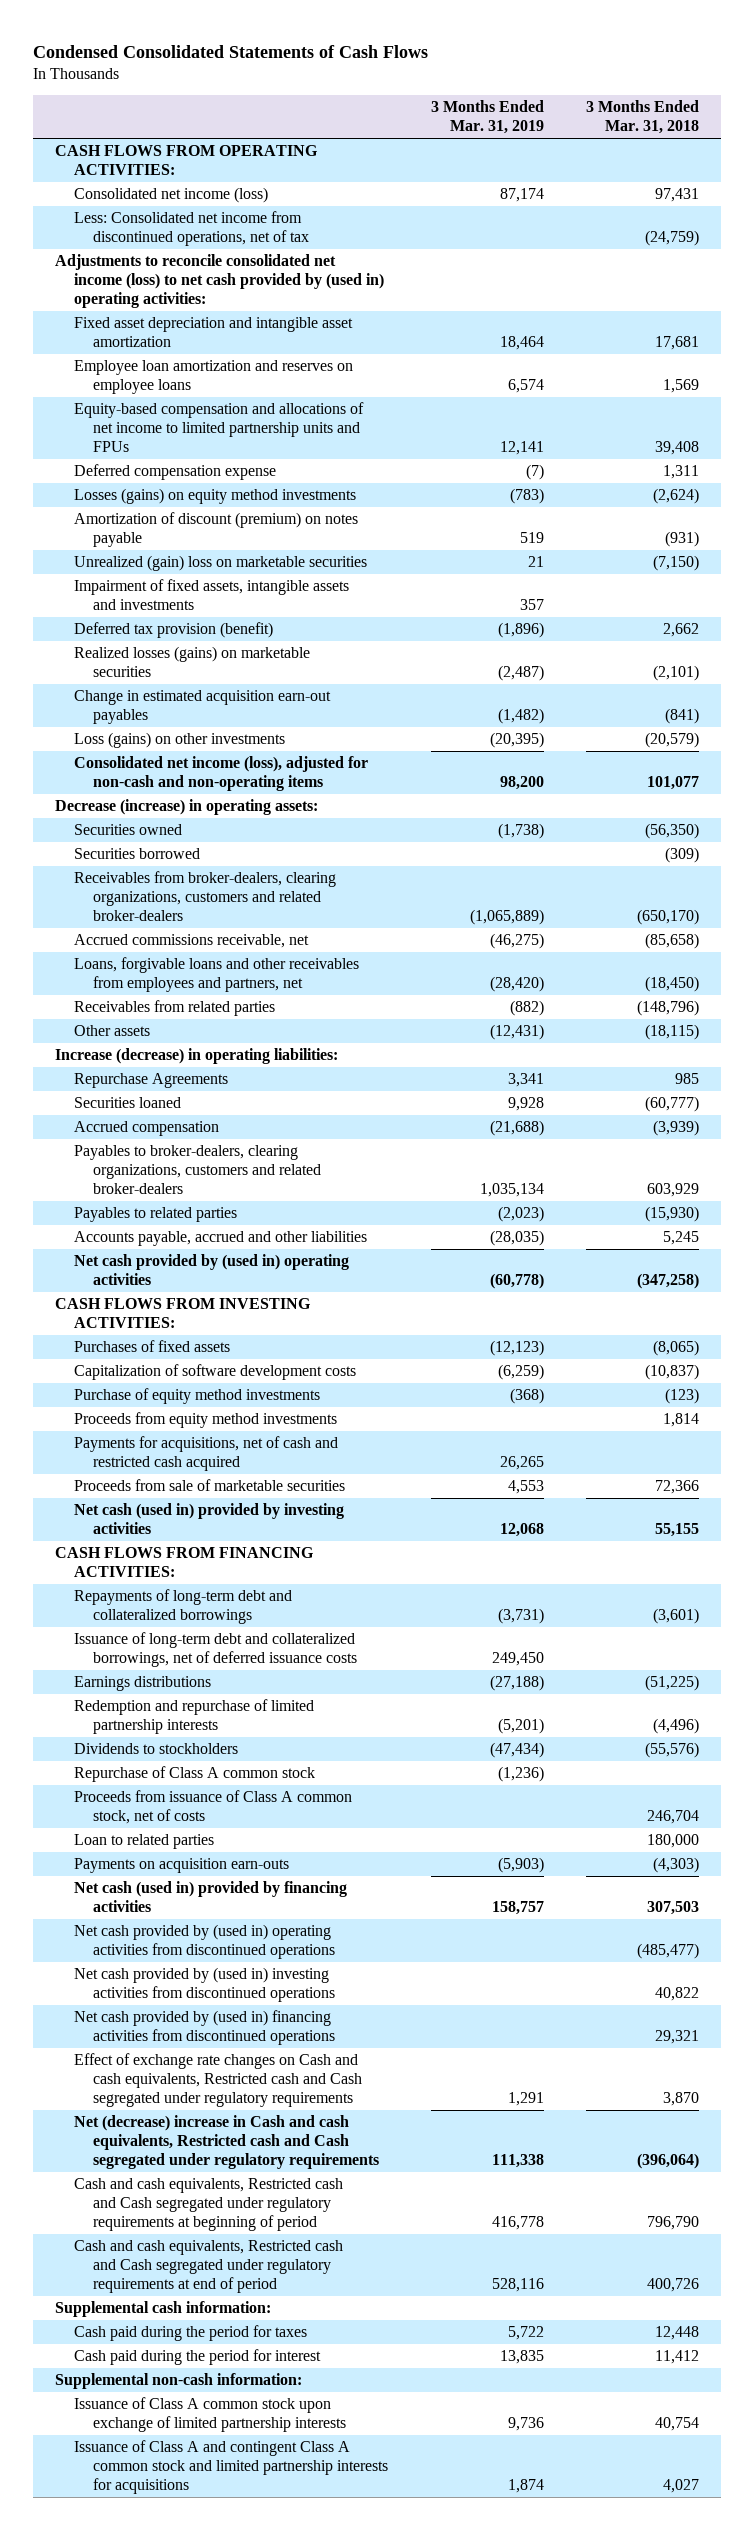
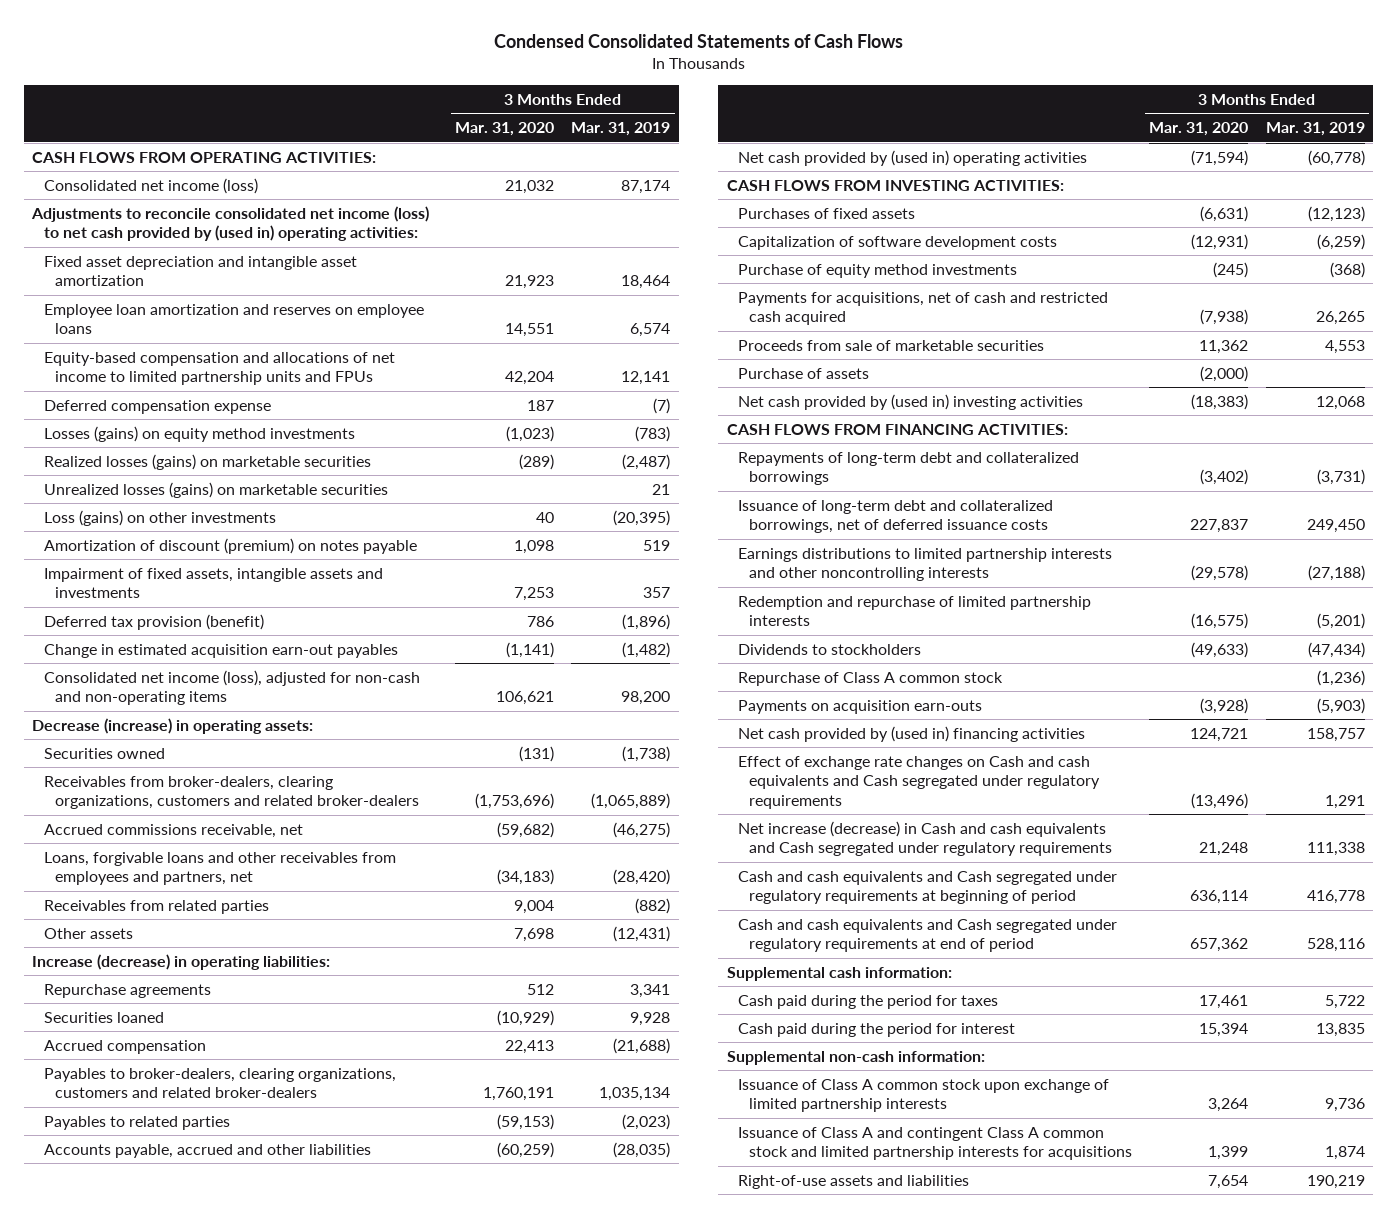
- | 3 Months Ended Mar. 31, 2019 | 3 Months Ended Mar. 31, 2018
+ | 3 Months Ended Mar. 31, 2020 | 3 Months Ended Mar. 31, 2019
- Less: Consolidated net income from discontinued operations, net of tax | | (24,759)
moved up: Realized losses (gains) on marketable securities | (289) | (2,487)
+ Unrealized losses (gains) on marketable securities | | 21
moved up: Loss (gains) on other investments | 40 | (20,395)
- Unrealized (gain) loss on marketable securities | 21 | (7,150)
- Securities borrowed | | (309)
- Repurchase Agreements | 3,341 | 985
+ Repurchase agreements | 512 | 3,341
- Proceeds from equity method investments | | 1,814
- Net cash (used in) provided by investing activities | 12,068 | 55,155
+ Purchase of assets | (2,000) |
+ Net cash provided by (used in) investing activities | (18,383) | 12,068
- Earnings distributions | (27,188) | (51,225)
+ Earnings distributions to limited partnership interests and other noncontrolling interests | (29,578) | (27,188)
- Proceeds from issuance of Class A common stock, net of costs | | 246,704
- Loan to related parties | | 180,000
- Net cash (used in) provided by financing activities | 158,757 | 307,503
- Net cash provided by (used in) operating activities from discontinued operations | | (485,477)
- Net cash provided by (used in) investing activities from discontinued operations | | 40,822
- Net cash provided by (used in) financing activities from discontinued operations | | 29,321
- Effect of exchange rate changes on Cash and cash equivalents, Restricted cash and Cash segregated under regulatory requirements | 1,291 | 3,870
- Net (decrease) increase in Cash and cash equivalents, Restricted cash and Cash segregated under regulatory requirements | 111,338 | (396,064)
- Cash and cash equivalents, Restricted cash and Cash segregated under regulatory requirements at beginning of period | 416,778 | 796,790
- Cash and cash equivalents, Restricted cash and Cash segregated under regulatory requirements at end of period | 528,116 | 400,726
+ Net cash provided by (used in) financing activities | 124,721 | 158,757
+ Effect of exchange rate changes on Cash and cash equivalents and Cash segregated under regulatory requirements | (13,496) | 1,291
+ Net increase (decrease) in Cash and cash equivalents and Cash segregated under regulatory requirements | 21,248 | 111,338
+ Cash and cash equivalents and Cash segregated under regulatory requirements at beginning of period | 636,114 | 416,778
+ Cash and cash equivalents and Cash segregated under regulatory requirements at end of period | 657,362 | 528,116
+ Right-of-use assets and liabilities | 7,654 | 190,219

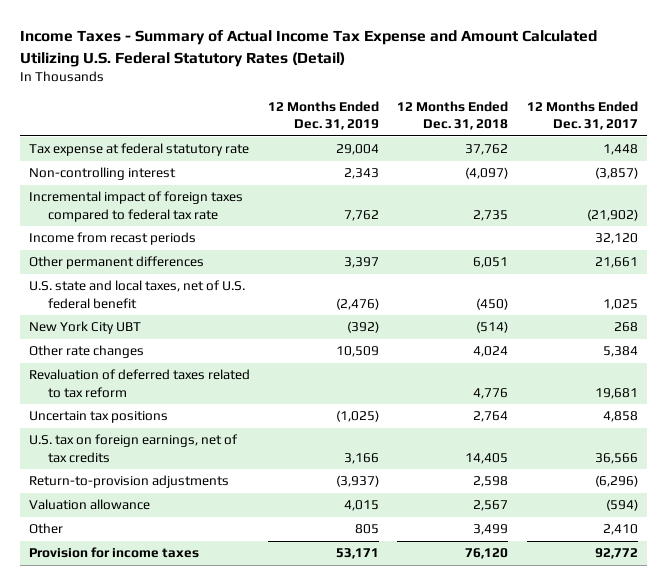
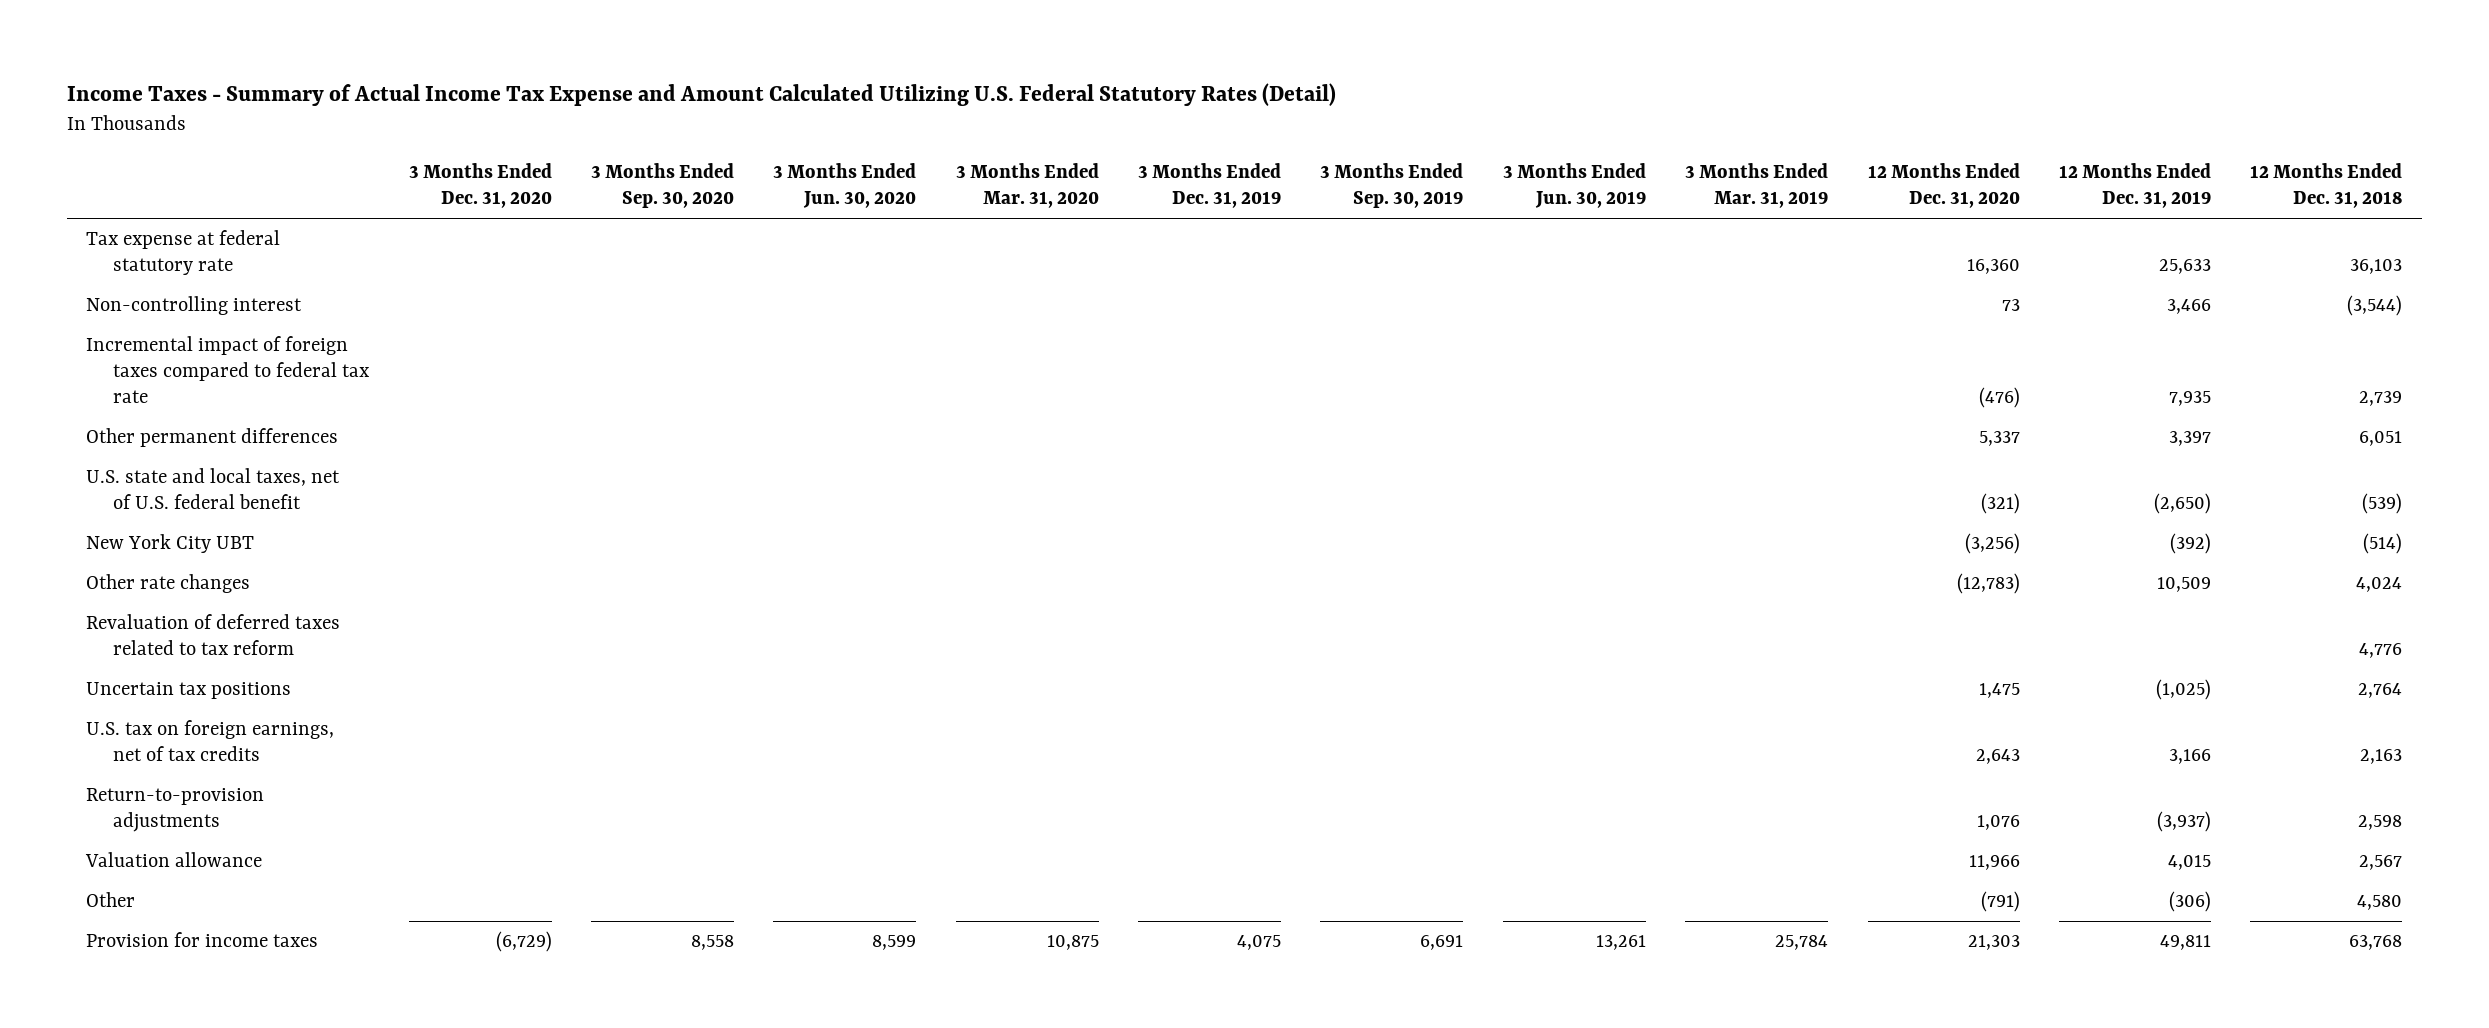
- | 12 Months Ended Dec. 31, 2019 | 12 Months Ended Dec. 31, 2018 | 12 Months Ended Dec. 31, 2017
+ | 3 Months Ended Dec. 31, 2020 | 3 Months Ended Sep. 30, 2020 | 3 Months Ended Jun. 30, 2020 | 3 Months Ended Mar. 31, 2020 | 3 Months Ended Dec. 31, 2019 | 3 Months Ended Sep. 30, 2019 | 3 Months Ended Jun. 30, 2019 | 3 Months Ended Mar. 31, 2019 | 12 Months Ended Dec. 31, 2020 | 12 Months Ended Dec. 31, 2019 | 12 Months Ended Dec. 31, 2018
- Tax expense at federal statutory rate | 29,004 | 37,762 | 1,448
- Non-controlling interest | 2,343 | (4,097) | (3,857)
- Incremental impact of foreign taxes compared to federal tax rate | 7,762 | 2,735 | (21,902)
- Income from recast periods | | | 32,120
+ Tax expense at federal statutory rate | | | | | | | | | 16,360 | 25,633 | 36,103
+ Non-controlling interest | | | | | | | | | 73 | 3,466 | (3,544)
+ Incremental impact of foreign taxes compared to federal tax rate | | | | | | | | | (476) | 7,935 | 2,739
- U.S. state and local taxes, net of U.S. federal benefit | (2,476) | (450) | 1,025
+ U.S. state and local taxes, net of U.S. federal benefit | | | | | | | | | (321) | (2,650) | (539)
- U.S. tax on foreign earnings, net of tax credits | 3,166 | 14,405 | 36,566
+ U.S. tax on foreign earnings, net of tax credits | | | | | | | | | 2,643 | 3,166 | 2,163
- Other | 805 | 3,499 | 2,410
- Provision for income taxes | 53,171 | 76,120 | 92,772
+ Other | | | | | | | | | (791) | (306) | 4,580
+ Provision for income taxes | (6,729) | 8,558 | 8,599 | 10,875 | 4,075 | 6,691 | 13,261 | 25,784 | 21,303 | 49,811 | 63,768

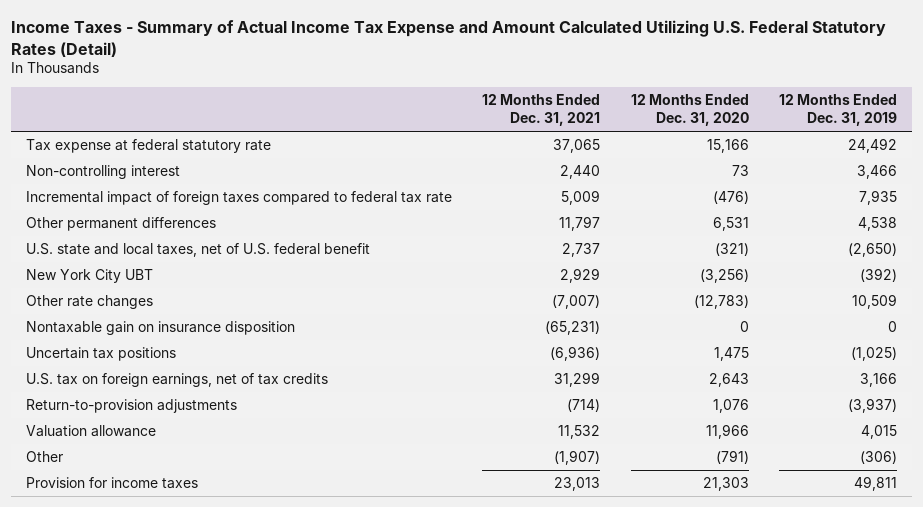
- | 3 Months Ended Dec. 31, 2020 | 3 Months Ended Sep. 30, 2020 | 3 Months Ended Jun. 30, 2020 | 3 Months Ended Mar. 31, 2020 | 3 Months Ended Dec. 31, 2019 | 3 Months Ended Sep. 30, 2019 | 3 Months Ended Jun. 30, 2019 | 3 Months Ended Mar. 31, 2019 | 12 Months Ended Dec. 31, 2020 | 12 Months Ended Dec. 31, 2019 | 12 Months Ended Dec. 31, 2018
+ | 12 Months Ended Dec. 31, 2021 | 12 Months Ended Dec. 31, 2020 | 12 Months Ended Dec. 31, 2019
- Tax expense at federal statutory rate | | | | | | | | | 16,360 | 25,633 | 36,103
+ Tax expense at federal statutory rate | 37,065 | 15,166 | 24,492
- Other permanent differences | | | | | | | | | 5,337 | 3,397 | 6,051
+ Other permanent differences | 11,797 | 6,531 | 4,538
- Revaluation of deferred taxes related to tax reform | | | | | | | | | | | 4,776
+ Nontaxable gain on insurance disposition | (65,231) | 0 | 0

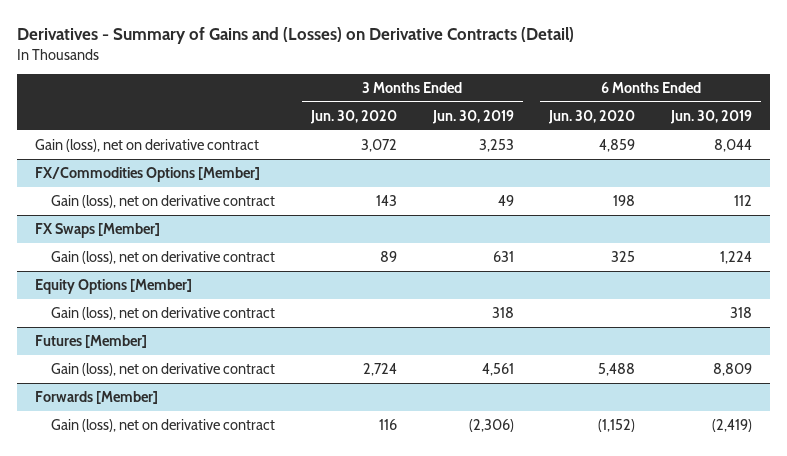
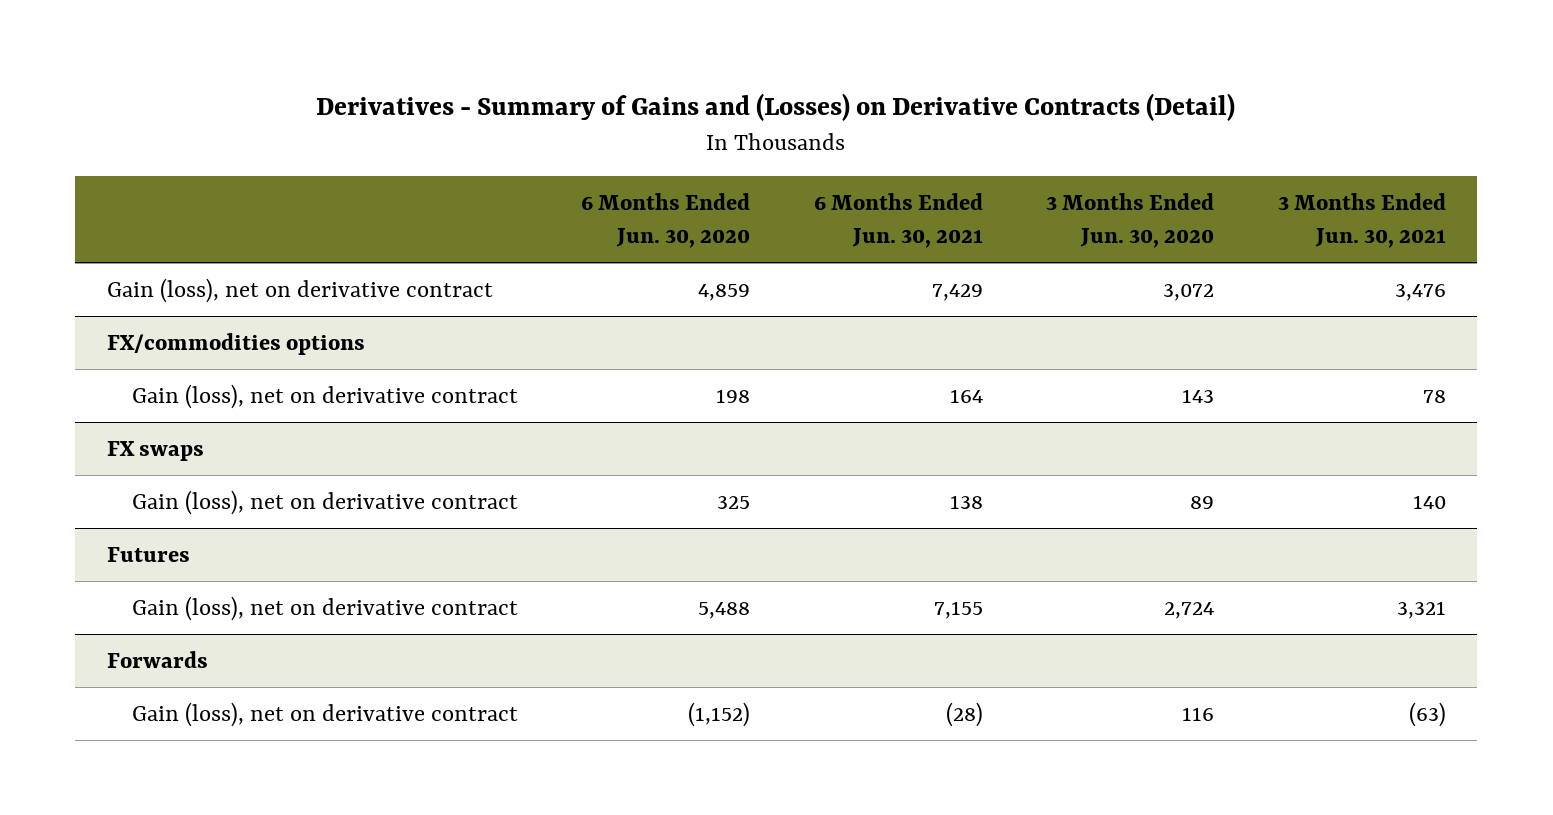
- | 3 Months Ended Jun. 30, 2020 | 3 Months Ended Jun. 30, 2019 | 6 Months Ended Jun. 30, 2020 | 6 Months Ended Jun. 30, 2019
+ | 6 Months Ended Jun. 30, 2020 | 6 Months Ended Jun. 30, 2021 | 3 Months Ended Jun. 30, 2020 | 3 Months Ended Jun. 30, 2021
- FX/Commodities Options [Member]
+ FX/commodities options
- FX Swaps [Member]
+ FX swaps
- Equity Options [Member]
- Gain (loss), net on derivative contract | | 318 | | 318
- Futures [Member]
+ Futures
- Forwards [Member]
+ Forwards

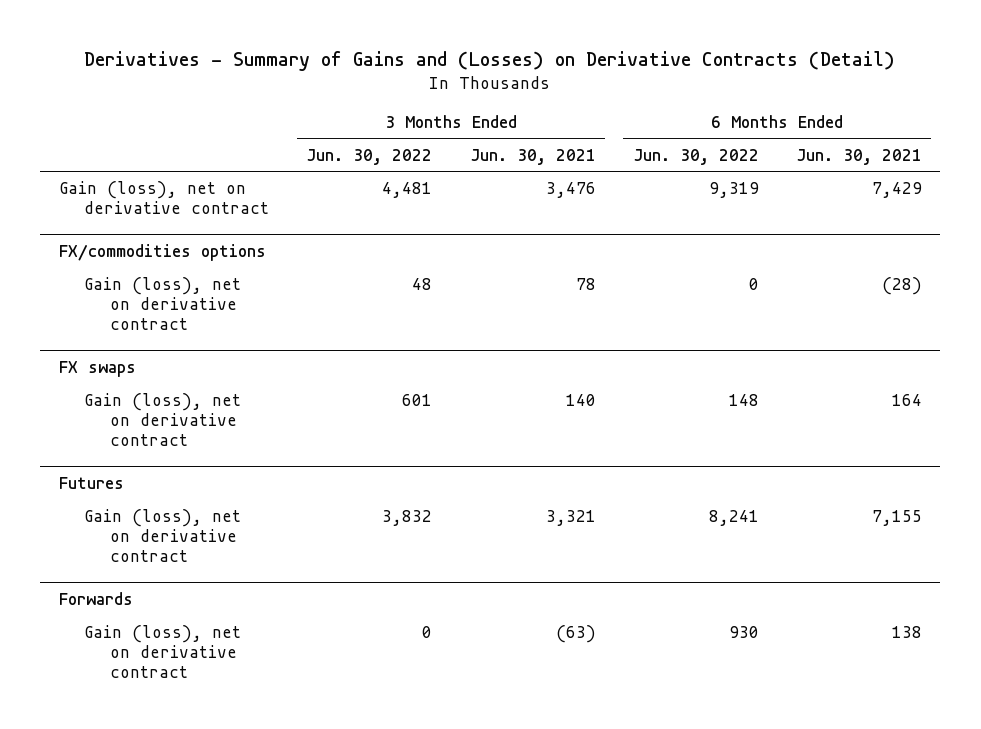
- | 6 Months Ended Jun. 30, 2020 | 6 Months Ended Jun. 30, 2021 | 3 Months Ended Jun. 30, 2020 | 3 Months Ended Jun. 30, 2021
+ | 3 Months Ended Jun. 30, 2022 | 3 Months Ended Jun. 30, 2021 | 6 Months Ended Jun. 30, 2022 | 6 Months Ended Jun. 30, 2021
@ FX/commodities options
- Gain (loss), net on derivative contract | 198 | 164 | 143 | 78
+ Gain (loss), net on derivative contract | 48 | 78 | 0 | (28)
@ FX swaps
- Gain (loss), net on derivative contract | 325 | 138 | 89 | 140
+ Gain (loss), net on derivative contract | 601 | 140 | 148 | 164
@ Forwards
- Gain (loss), net on derivative contract | (1,152) | (28) | 116 | (63)
+ Gain (loss), net on derivative contract | 0 | (63) | 930 | 138

